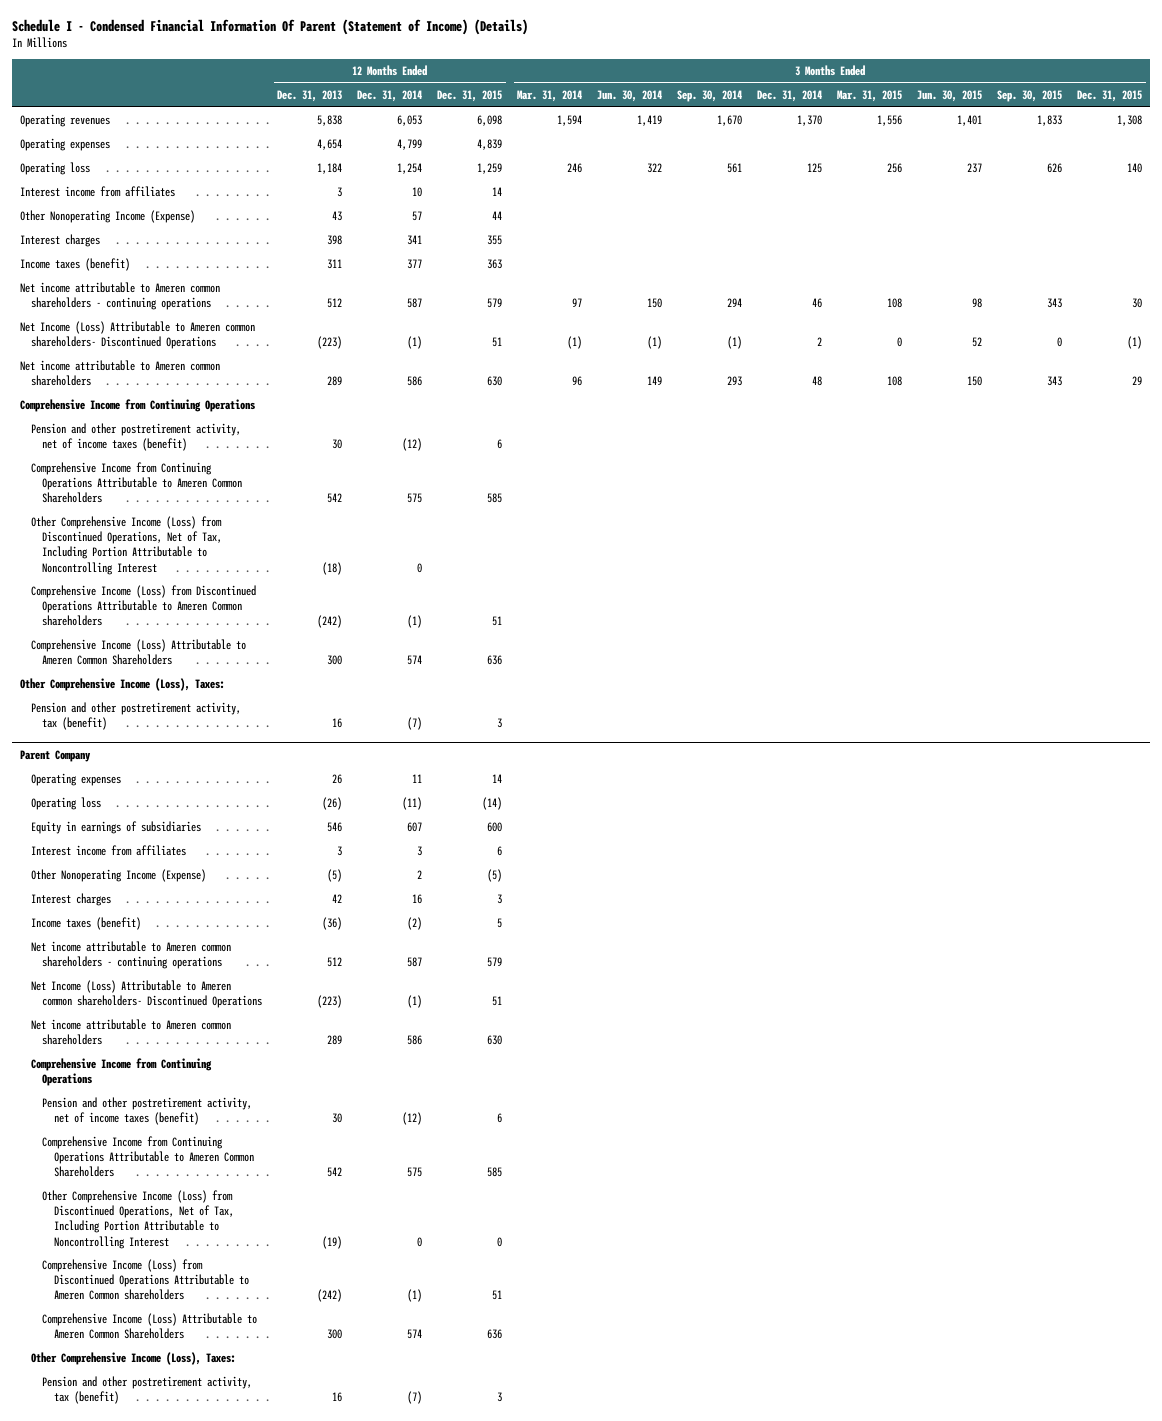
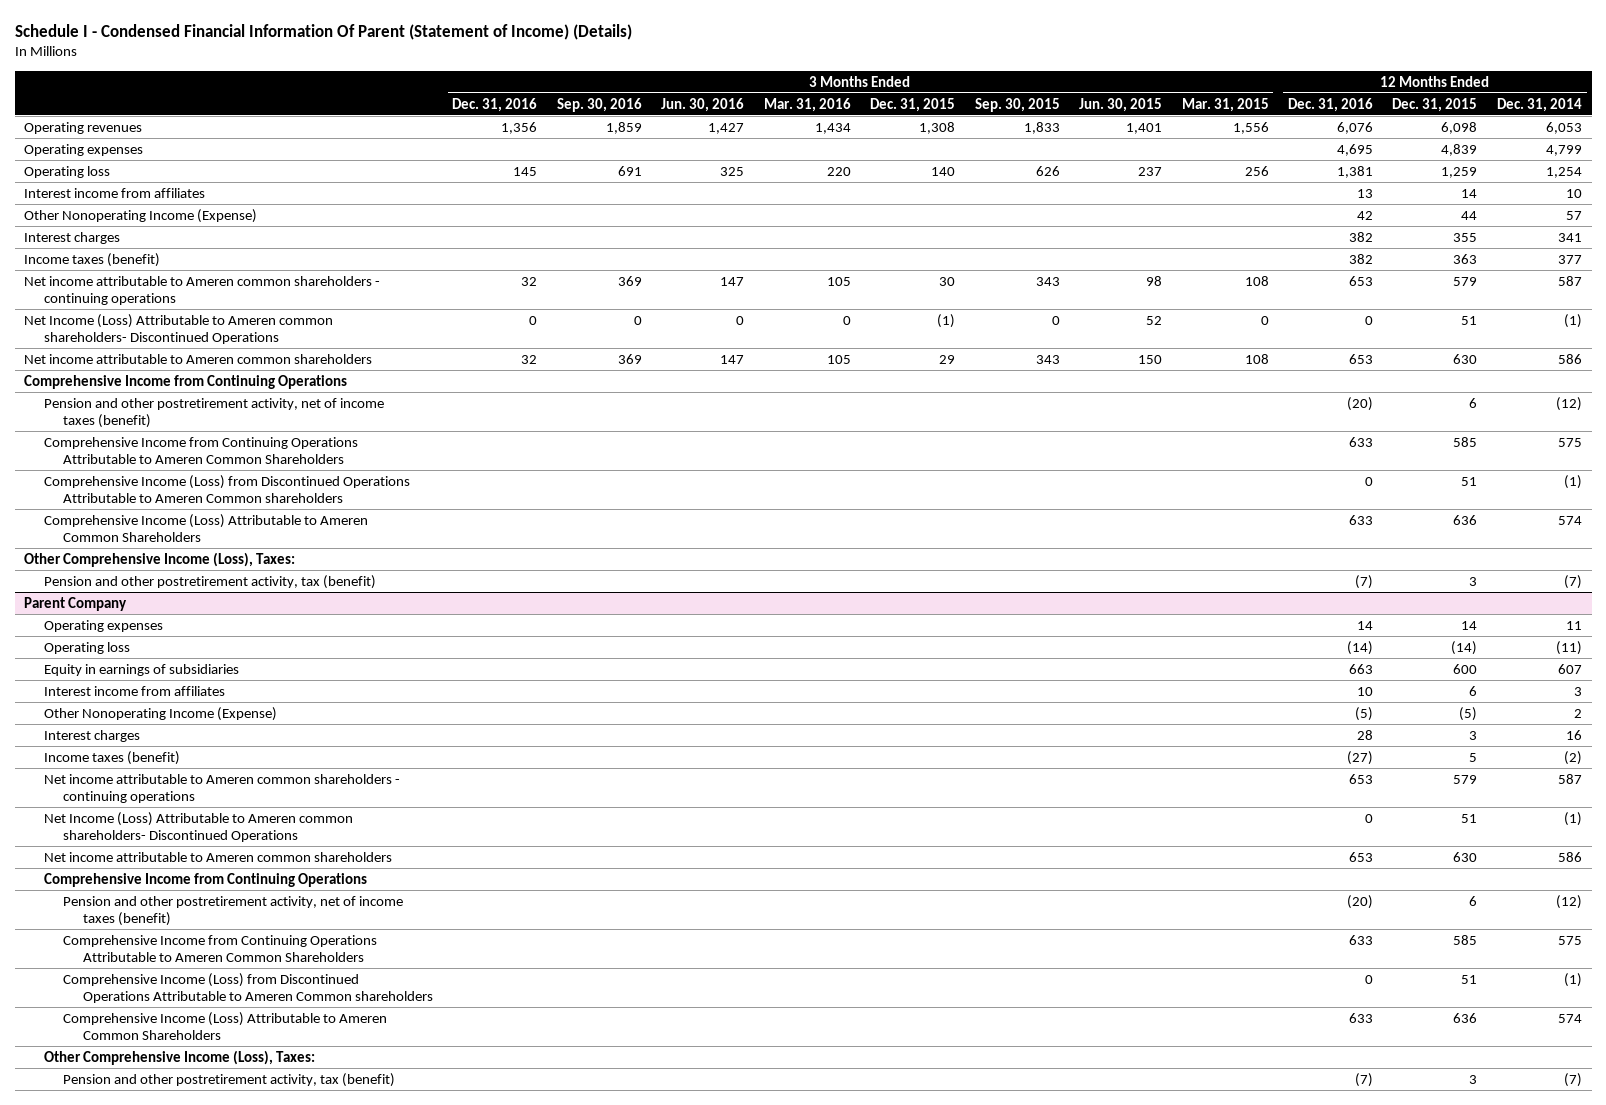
- | 12 Months Ended Dec. 31, 2013 | 12 Months Ended Dec. 31, 2014 | 12 Months Ended Dec. 31, 2015 | 3 Months Ended Mar. 31, 2014 | 3 Months Ended Jun. 30, 2014 | 3 Months Ended Sep. 30, 2014 | 3 Months Ended Dec. 31, 2014 | 3 Months Ended Mar. 31, 2015 | 3 Months Ended Jun. 30, 2015 | 3 Months Ended Sep. 30, 2015 | 3 Months Ended Dec. 31, 2015
+ | 3 Months Ended Dec. 31, 2016 | 3 Months Ended Sep. 30, 2016 | 3 Months Ended Jun. 30, 2016 | 3 Months Ended Mar. 31, 2016 | 3 Months Ended Dec. 31, 2015 | 3 Months Ended Sep. 30, 2015 | 3 Months Ended Jun. 30, 2015 | 3 Months Ended Mar. 31, 2015 | 12 Months Ended Dec. 31, 2016 | 12 Months Ended Dec. 31, 2015 | 12 Months Ended Dec. 31, 2014
- Other Comprehensive Income (Loss) from Discontinued Operations, Net of Tax, Including Portion Attributable to Noncontrolling Interest | (18) | 0 | | | | | | | | |
@ Parent Company
- Other Comprehensive Income (Loss) from Discontinued Operations, Net of Tax, Including Portion Attributable to Noncontrolling Interest | (19) | 0 | 0 | | | | | | | |

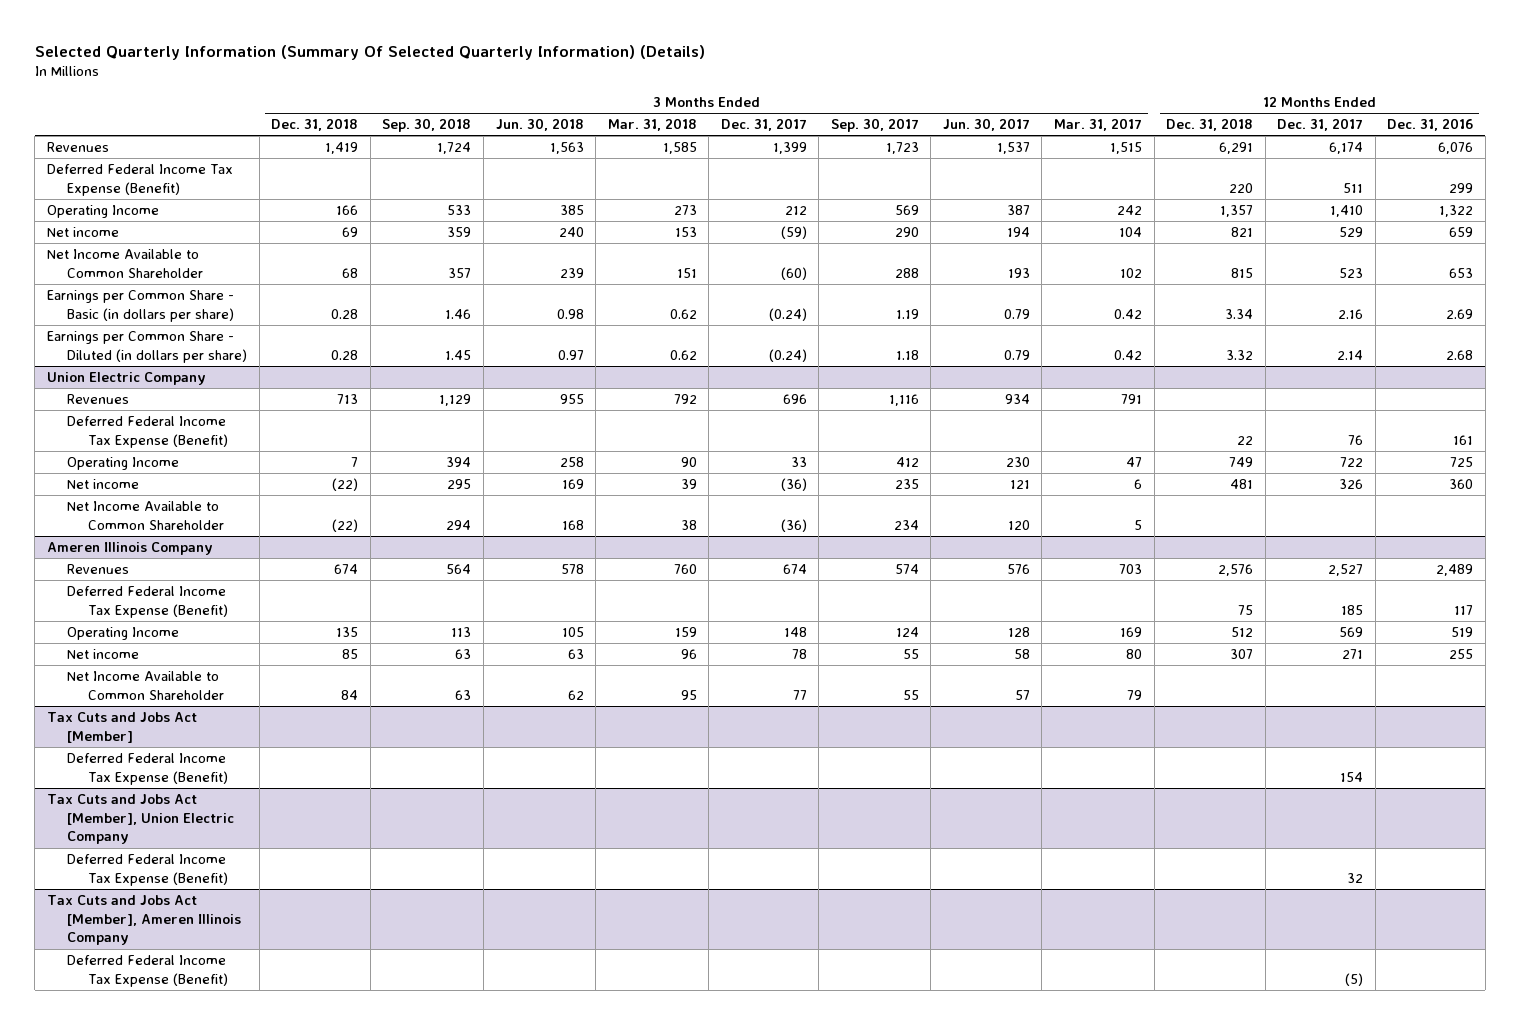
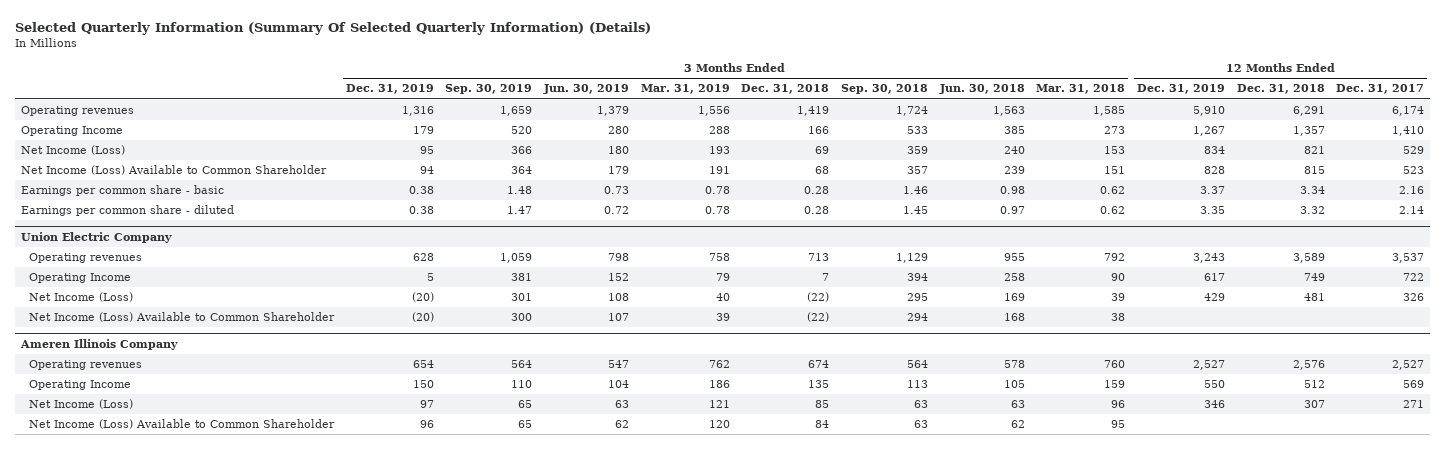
- | 3 Months Ended Dec. 31, 2018 | 3 Months Ended Sep. 30, 2018 | 3 Months Ended Jun. 30, 2018 | 3 Months Ended Mar. 31, 2018 | 3 Months Ended Dec. 31, 2017 | 3 Months Ended Sep. 30, 2017 | 3 Months Ended Jun. 30, 2017 | 3 Months Ended Mar. 31, 2017 | 12 Months Ended Dec. 31, 2018 | 12 Months Ended Dec. 31, 2017 | 12 Months Ended Dec. 31, 2016
+ | 3 Months Ended Dec. 31, 2019 | 3 Months Ended Sep. 30, 2019 | 3 Months Ended Jun. 30, 2019 | 3 Months Ended Mar. 31, 2019 | 3 Months Ended Dec. 31, 2018 | 3 Months Ended Sep. 30, 2018 | 3 Months Ended Jun. 30, 2018 | 3 Months Ended Mar. 31, 2018 | 12 Months Ended Dec. 31, 2019 | 12 Months Ended Dec. 31, 2018 | 12 Months Ended Dec. 31, 2017
- Revenues | 1,419 | 1,724 | 1,563 | 1,585 | 1,399 | 1,723 | 1,537 | 1,515 | 6,291 | 6,174 | 6,076
- Deferred Federal Income Tax Expense (Benefit) | | | | | | | | | 220 | 511 | 299
+ Operating revenues | 1,316 | 1,659 | 1,379 | 1,556 | 1,419 | 1,724 | 1,563 | 1,585 | 5,910 | 6,291 | 6,174
- Net income | 69 | 359 | 240 | 153 | (59) | 290 | 194 | 104 | 821 | 529 | 659
- Net Income Available to Common Shareholder | 68 | 357 | 239 | 151 | (60) | 288 | 193 | 102 | 815 | 523 | 653
- Earnings per Common Share - Basic (in dollars per share) | 0.28 | 1.46 | 0.98 | 0.62 | (0.24) | 1.19 | 0.79 | 0.42 | 3.34 | 2.16 | 2.69
- Earnings per Common Share - Diluted (in dollars per share) | 0.28 | 1.45 | 0.97 | 0.62 | (0.24) | 1.18 | 0.79 | 0.42 | 3.32 | 2.14 | 2.68
+ Net Income (Loss) | 95 | 366 | 180 | 193 | 69 | 359 | 240 | 153 | 834 | 821 | 529
+ Net Income (Loss) Available to Common Shareholder | 94 | 364 | 179 | 191 | 68 | 357 | 239 | 151 | 828 | 815 | 523
+ Earnings per common share - basic | 0.38 | 1.48 | 0.73 | 0.78 | 0.28 | 1.46 | 0.98 | 0.62 | 3.37 | 3.34 | 2.16
+ Earnings per common share - diluted | 0.38 | 1.47 | 0.72 | 0.78 | 0.28 | 1.45 | 0.97 | 0.62 | 3.35 | 3.32 | 2.14
@ Union Electric Company
- Revenues | 713 | 1,129 | 955 | 792 | 696 | 1,116 | 934 | 791 | | |
- Deferred Federal Income Tax Expense (Benefit) | | | | | | | | | 22 | 76 | 161
+ Operating revenues | 628 | 1,059 | 798 | 758 | 713 | 1,129 | 955 | 792 | 3,243 | 3,589 | 3,537
- Net income | (22) | 295 | 169 | 39 | (36) | 235 | 121 | 6 | 481 | 326 | 360
- Net Income Available to Common Shareholder | (22) | 294 | 168 | 38 | (36) | 234 | 120 | 5 | | |
+ Net Income (Loss) | (20) | 301 | 108 | 40 | (22) | 295 | 169 | 39 | 429 | 481 | 326
+ Net Income (Loss) Available to Common Shareholder | (20) | 300 | 107 | 39 | (22) | 294 | 168 | 38 | | |
@ Ameren Illinois Company
- Revenues | 674 | 564 | 578 | 760 | 674 | 574 | 576 | 703 | 2,576 | 2,527 | 2,489
- Deferred Federal Income Tax Expense (Benefit) | | | | | | | | | 75 | 185 | 117
+ Operating revenues | 654 | 564 | 547 | 762 | 674 | 564 | 578 | 760 | 2,527 | 2,576 | 2,527
- Net income | 85 | 63 | 63 | 96 | 78 | 55 | 58 | 80 | 307 | 271 | 255
- Net Income Available to Common Shareholder | 84 | 63 | 62 | 95 | 77 | 55 | 57 | 79 | | |
- Tax Cuts and Jobs Act [Member]
- Deferred Federal Income Tax Expense (Benefit) | | | | | | | | | | 154 |
- Tax Cuts and Jobs Act [Member], Union Electric Company
- Deferred Federal Income Tax Expense (Benefit) | | | | | | | | | | 32 |
- Tax Cuts and Jobs Act [Member], Ameren Illinois Company
- Deferred Federal Income Tax Expense (Benefit) | | | | | | | | | | (5) |
@ Ameren Illinois Company
+ Net Income (Loss) | 97 | 65 | 63 | 121 | 85 | 63 | 63 | 96 | 346 | 307 | 271
+ Net Income (Loss) Available to Common Shareholder | 96 | 65 | 62 | 120 | 84 | 63 | 62 | 95 | | |

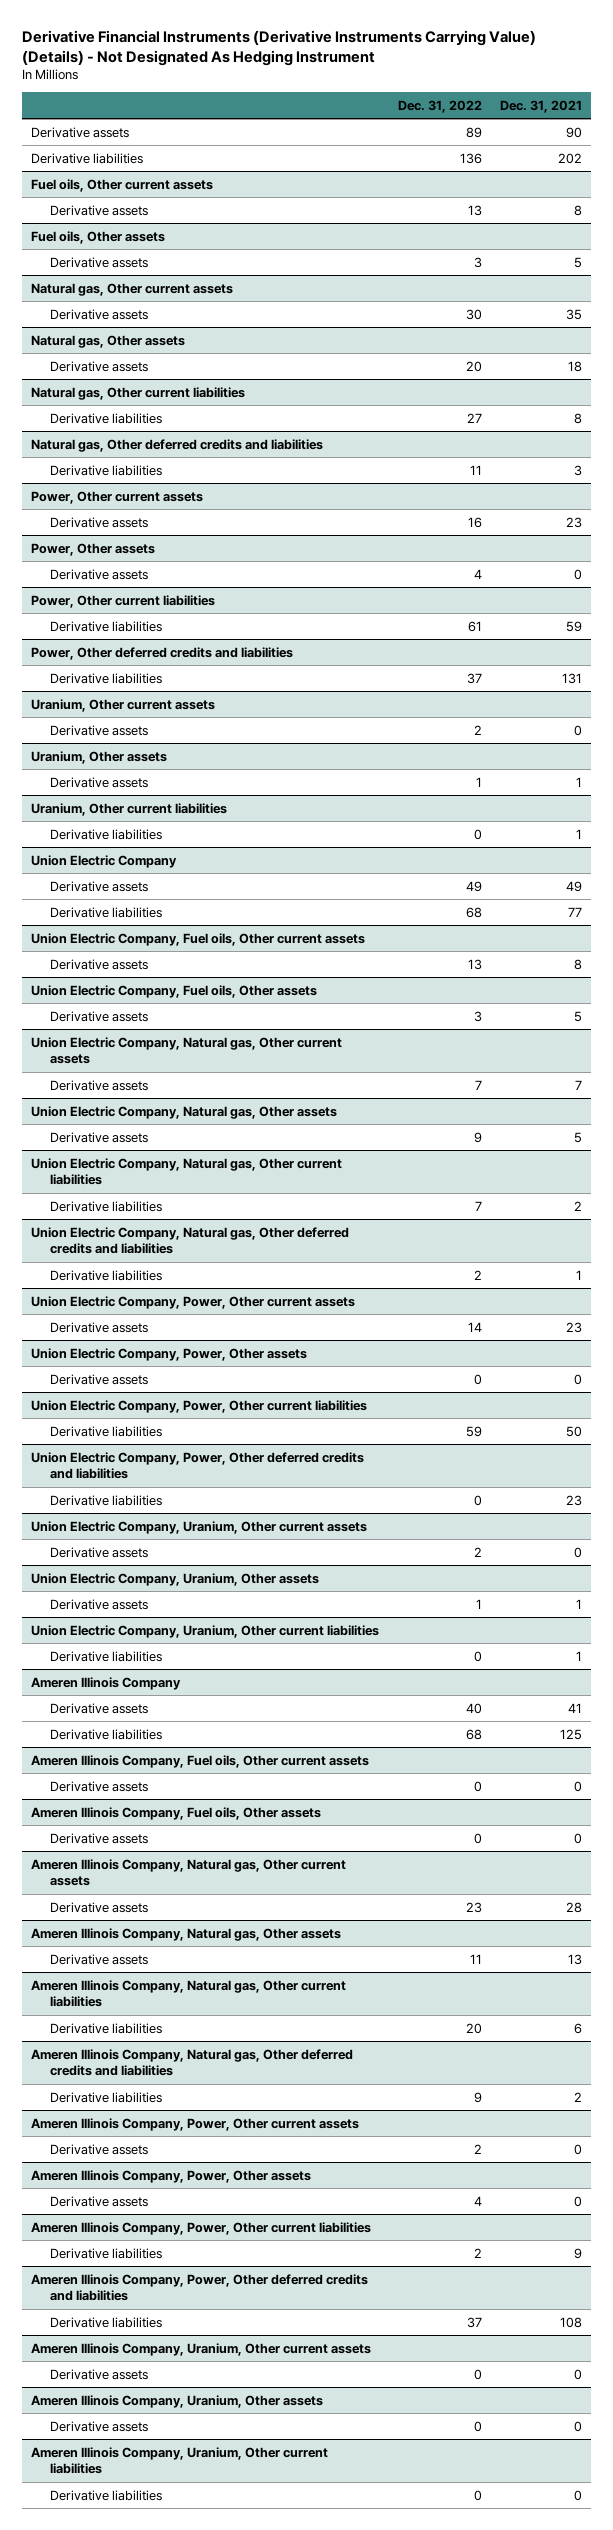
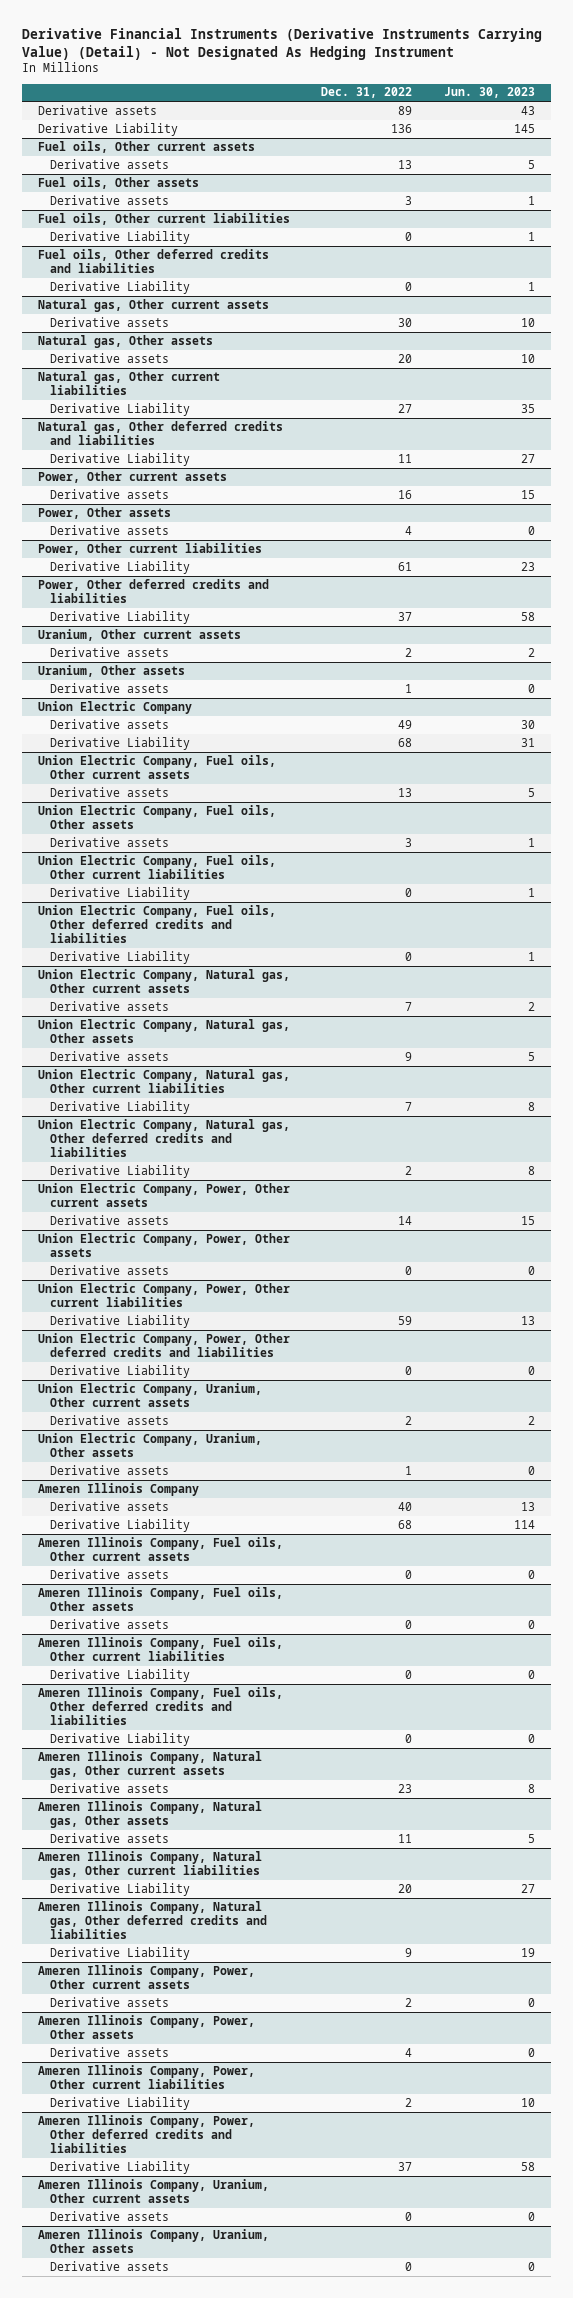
- Derivative Financial Instruments (Derivative Instruments Carrying Value) (Details) - Not Designated As Hedging Instrument
+ Derivative Financial Instruments (Derivative Instruments Carrying Value) (Detail) - Not Designated As Hedging Instrument
- | Dec. 31, 2022 | Dec. 31, 2021
+ | Dec. 31, 2022 | Jun. 30, 2023
- Derivative liabilities | 136 | 202
+ Derivative Liability | 136 | 145
+ Fuel oils, Other current liabilities
+ Derivative Liability | 0 | 1
+ Fuel oils, Other deferred credits and liabilities
+ Derivative Liability | 0 | 1
@ Natural gas, Other current liabilities
- Derivative liabilities | 27 | 8
+ Derivative Liability | 27 | 35
@ Natural gas, Other deferred credits and liabilities
- Derivative liabilities | 11 | 3
+ Derivative Liability | 11 | 27
@ Power, Other current liabilities
- Derivative liabilities | 61 | 59
+ Derivative Liability | 61 | 23
@ Power, Other deferred credits and liabilities
- Derivative liabilities | 37 | 131
+ Derivative Liability | 37 | 58
- Uranium, Other current liabilities
- Derivative liabilities | 0 | 1
@ Union Electric Company
- Derivative liabilities | 68 | 77
+ Derivative Liability | 68 | 31
+ Union Electric Company, Fuel oils, Other current liabilities
+ Derivative Liability | 0 | 1
+ Union Electric Company, Fuel oils, Other deferred credits and liabilities
+ Derivative Liability | 0 | 1
@ Union Electric Company, Natural gas, Other current liabilities
- Derivative liabilities | 7 | 2
+ Derivative Liability | 7 | 8
@ Union Electric Company, Natural gas, Other deferred credits and liabilities
- Derivative liabilities | 2 | 1
+ Derivative Liability | 2 | 8
@ Union Electric Company, Power, Other current liabilities
- Derivative liabilities | 59 | 50
+ Derivative Liability | 59 | 13
@ Union Electric Company, Power, Other deferred credits and liabilities
- Derivative liabilities | 0 | 23
+ Derivative Liability | 0 | 0
- Union Electric Company, Uranium, Other current liabilities
- Derivative liabilities | 0 | 1
@ Ameren Illinois Company
- Derivative liabilities | 68 | 125
+ Derivative Liability | 68 | 114
+ Ameren Illinois Company, Fuel oils, Other current liabilities
+ Derivative Liability | 0 | 0
+ Ameren Illinois Company, Fuel oils, Other deferred credits and liabilities
+ Derivative Liability | 0 | 0
@ Ameren Illinois Company, Natural gas, Other current liabilities
- Derivative liabilities | 20 | 6
+ Derivative Liability | 20 | 27
@ Ameren Illinois Company, Natural gas, Other deferred credits and liabilities
- Derivative liabilities | 9 | 2
+ Derivative Liability | 9 | 19
@ Ameren Illinois Company, Power, Other current liabilities
- Derivative liabilities | 2 | 9
+ Derivative Liability | 2 | 10
@ Ameren Illinois Company, Power, Other deferred credits and liabilities
- Derivative liabilities | 37 | 108
+ Derivative Liability | 37 | 58
- Ameren Illinois Company, Uranium, Other current liabilities
- Derivative liabilities | 0 | 0

